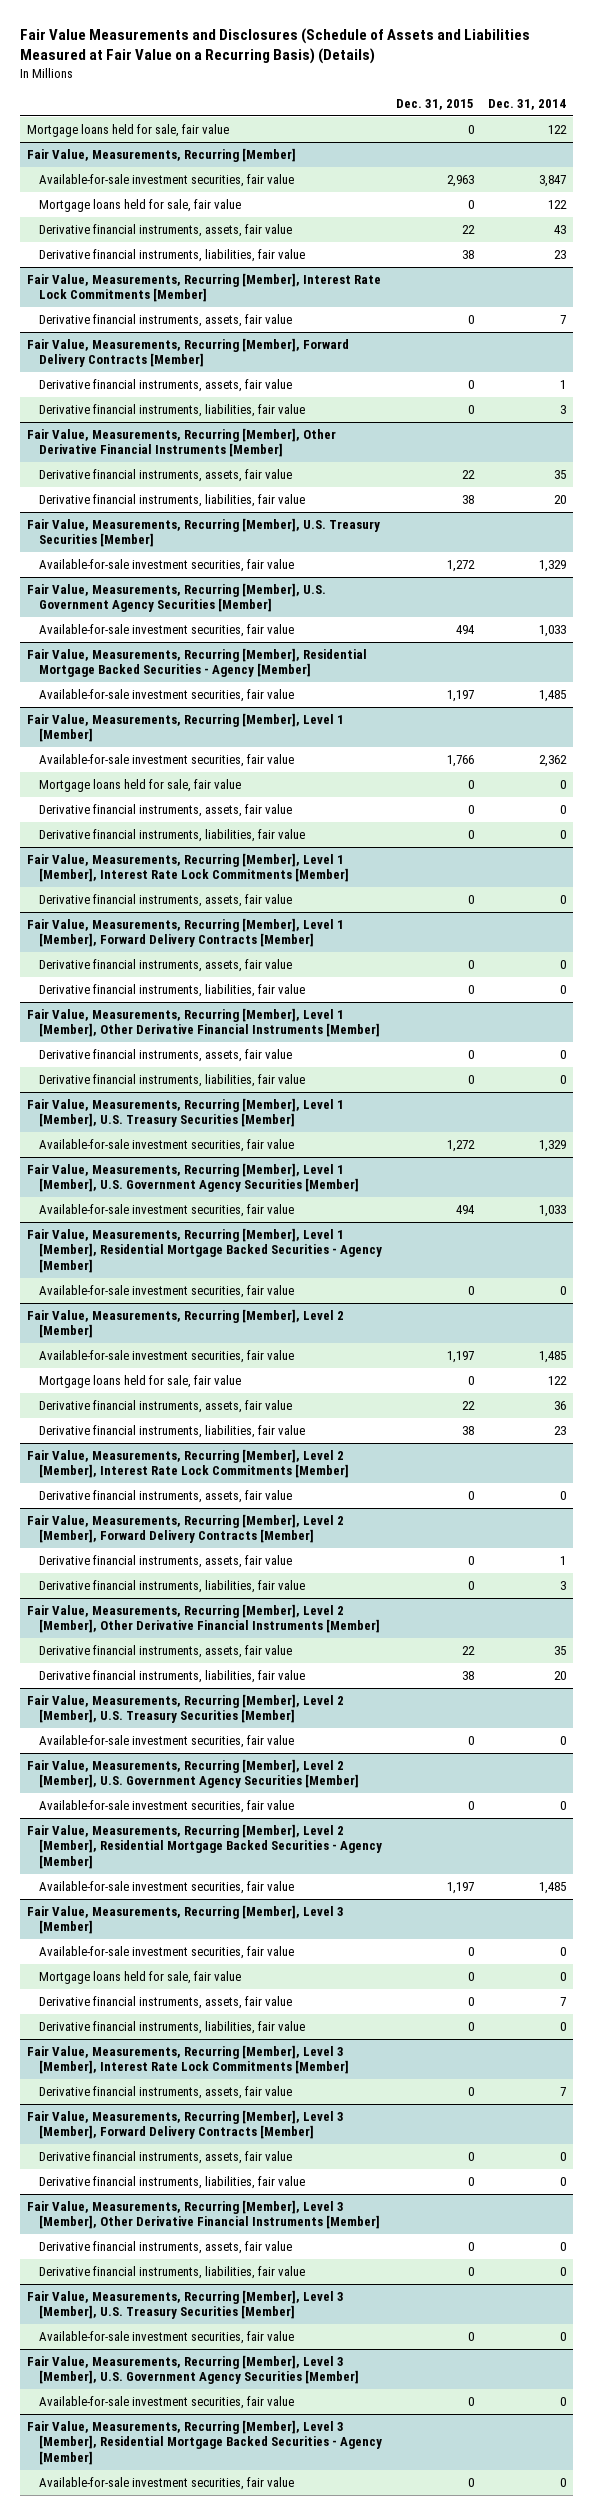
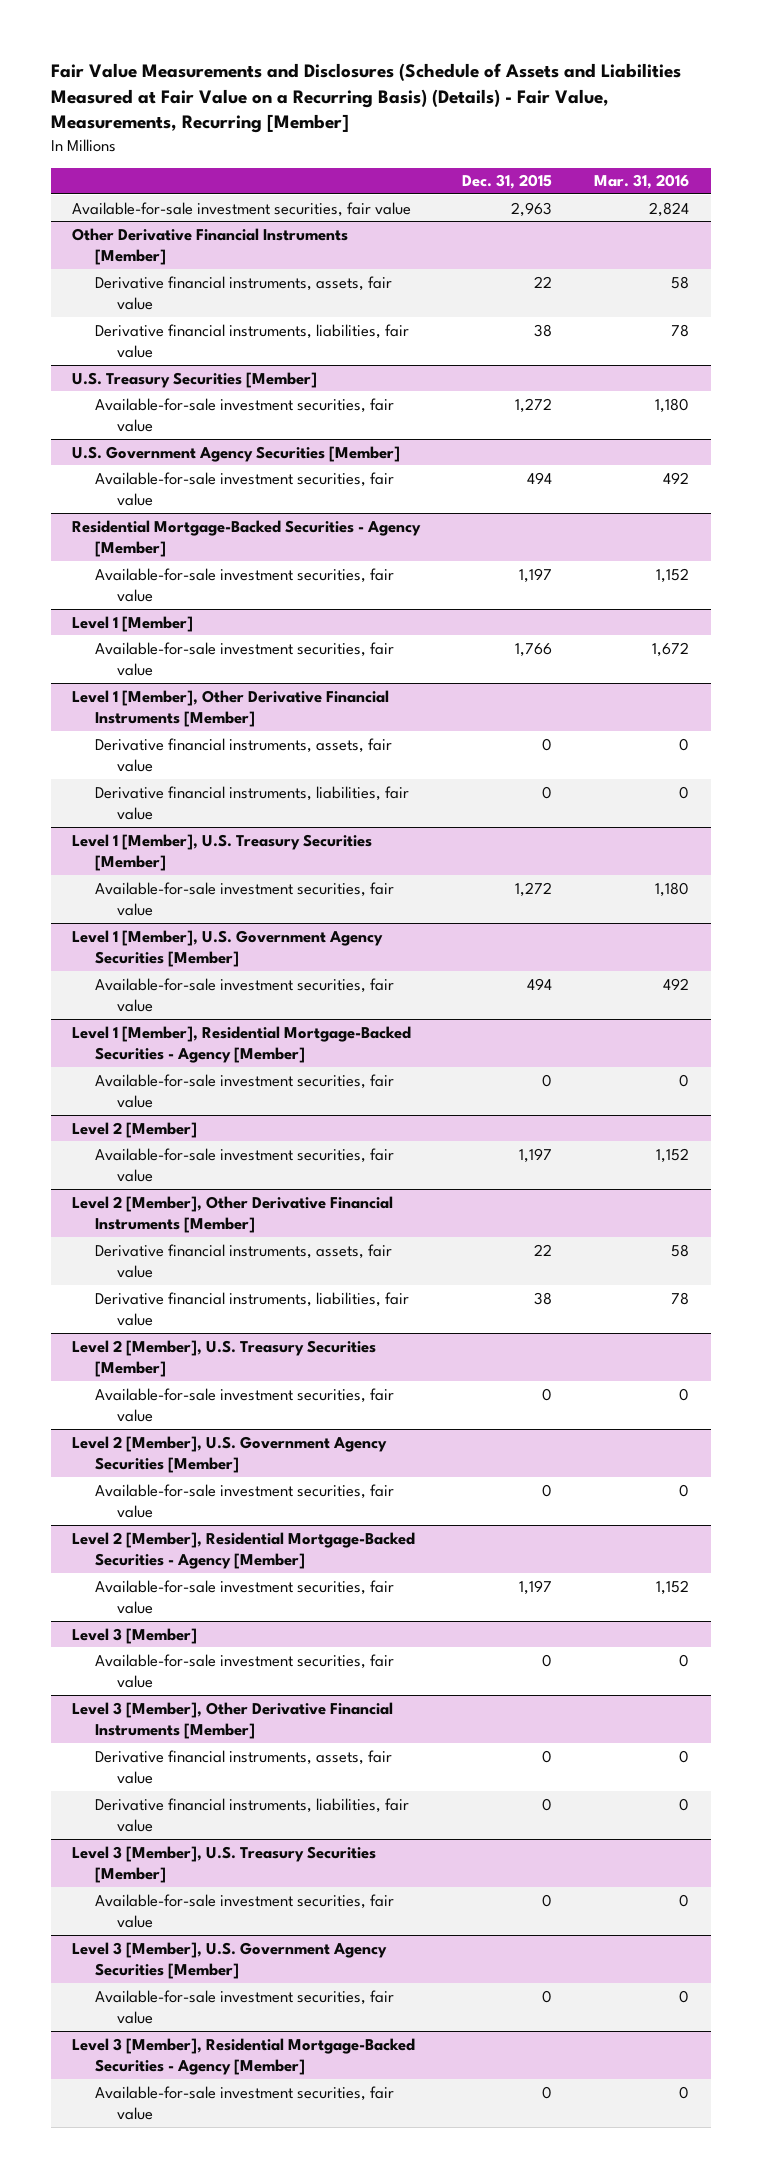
- Fair Value Measurements and Disclosures (Schedule of Assets and Liabilities Measured at Fair Value on a Recurring Basis) (Details)
+ Fair Value Measurements and Disclosures (Schedule of Assets and Liabilities Measured at Fair Value on a Recurring Basis) (Details) - Fair Value, Measurements, Recurring [Member]
- | Dec. 31, 2015 | Dec. 31, 2014
+ | Dec. 31, 2015 | Mar. 31, 2016
- Mortgage loans held for sale, fair value | 0 | 122
- Fair Value, Measurements, Recurring [Member]
- Mortgage loans held for sale, fair value | 0 | 122
- Derivative financial instruments, assets, fair value | 22 | 43
- Derivative financial instruments, liabilities, fair value | 38 | 23
- Fair Value, Measurements, Recurring [Member], Interest Rate Lock Commitments [Member]
- Derivative financial instruments, assets, fair value | 0 | 7
- Fair Value, Measurements, Recurring [Member], Forward Delivery Contracts [Member]
- Derivative financial instruments, assets, fair value | 0 | 1
- Derivative financial instruments, liabilities, fair value | 0 | 3
- Fair Value, Measurements, Recurring [Member], Other Derivative Financial Instruments [Member]
+ Other Derivative Financial Instruments [Member]
- Fair Value, Measurements, Recurring [Member], U.S. Treasury Securities [Member]
+ U.S. Treasury Securities [Member]
- Fair Value, Measurements, Recurring [Member], U.S. Government Agency Securities [Member]
+ U.S. Government Agency Securities [Member]
- Fair Value, Measurements, Recurring [Member], Residential Mortgage Backed Securities - Agency [Member]
+ Residential Mortgage-Backed Securities - Agency [Member]
- Fair Value, Measurements, Recurring [Member], Level 1 [Member]
+ Level 1 [Member]
- Mortgage loans held for sale, fair value | 0 | 0
- Derivative financial instruments, assets, fair value | 0 | 0
- Derivative financial instruments, liabilities, fair value | 0 | 0
- Fair Value, Measurements, Recurring [Member], Level 1 [Member], Interest Rate Lock Commitments [Member]
- Derivative financial instruments, assets, fair value | 0 | 0
- Fair Value, Measurements, Recurring [Member], Level 1 [Member], Forward Delivery Contracts [Member]
- Derivative financial instruments, assets, fair value | 0 | 0
- Derivative financial instruments, liabilities, fair value | 0 | 0
- Fair Value, Measurements, Recurring [Member], Level 1 [Member], Other Derivative Financial Instruments [Member]
+ Level 1 [Member], Other Derivative Financial Instruments [Member]
- Fair Value, Measurements, Recurring [Member], Level 1 [Member], U.S. Treasury Securities [Member]
+ Level 1 [Member], U.S. Treasury Securities [Member]
- Fair Value, Measurements, Recurring [Member], Level 1 [Member], U.S. Government Agency Securities [Member]
+ Level 1 [Member], U.S. Government Agency Securities [Member]
- Fair Value, Measurements, Recurring [Member], Level 1 [Member], Residential Mortgage Backed Securities - Agency [Member]
+ Level 1 [Member], Residential Mortgage-Backed Securities - Agency [Member]
- Fair Value, Measurements, Recurring [Member], Level 2 [Member]
+ Level 2 [Member]
- Mortgage loans held for sale, fair value | 0 | 122
- Derivative financial instruments, assets, fair value | 22 | 36
- Derivative financial instruments, liabilities, fair value | 38 | 23
- Fair Value, Measurements, Recurring [Member], Level 2 [Member], Interest Rate Lock Commitments [Member]
- Derivative financial instruments, assets, fair value | 0 | 0
- Fair Value, Measurements, Recurring [Member], Level 2 [Member], Forward Delivery Contracts [Member]
- Derivative financial instruments, assets, fair value | 0 | 1
- Derivative financial instruments, liabilities, fair value | 0 | 3
- Fair Value, Measurements, Recurring [Member], Level 2 [Member], Other Derivative Financial Instruments [Member]
+ Level 2 [Member], Other Derivative Financial Instruments [Member]
- Fair Value, Measurements, Recurring [Member], Level 2 [Member], U.S. Treasury Securities [Member]
+ Level 2 [Member], U.S. Treasury Securities [Member]
- Fair Value, Measurements, Recurring [Member], Level 2 [Member], U.S. Government Agency Securities [Member]
+ Level 2 [Member], U.S. Government Agency Securities [Member]
- Fair Value, Measurements, Recurring [Member], Level 2 [Member], Residential Mortgage Backed Securities - Agency [Member]
+ Level 2 [Member], Residential Mortgage-Backed Securities - Agency [Member]
- Fair Value, Measurements, Recurring [Member], Level 3 [Member]
+ Level 3 [Member]
- Mortgage loans held for sale, fair value | 0 | 0
- Derivative financial instruments, assets, fair value | 0 | 7
- Derivative financial instruments, liabilities, fair value | 0 | 0
- Fair Value, Measurements, Recurring [Member], Level 3 [Member], Interest Rate Lock Commitments [Member]
- Derivative financial instruments, assets, fair value | 0 | 7
- Fair Value, Measurements, Recurring [Member], Level 3 [Member], Forward Delivery Contracts [Member]
- Derivative financial instruments, assets, fair value | 0 | 0
- Derivative financial instruments, liabilities, fair value | 0 | 0
- Fair Value, Measurements, Recurring [Member], Level 3 [Member], Other Derivative Financial Instruments [Member]
+ Level 3 [Member], Other Derivative Financial Instruments [Member]
- Fair Value, Measurements, Recurring [Member], Level 3 [Member], U.S. Treasury Securities [Member]
+ Level 3 [Member], U.S. Treasury Securities [Member]
- Fair Value, Measurements, Recurring [Member], Level 3 [Member], U.S. Government Agency Securities [Member]
+ Level 3 [Member], U.S. Government Agency Securities [Member]
- Fair Value, Measurements, Recurring [Member], Level 3 [Member], Residential Mortgage Backed Securities - Agency [Member]
+ Level 3 [Member], Residential Mortgage-Backed Securities - Agency [Member]

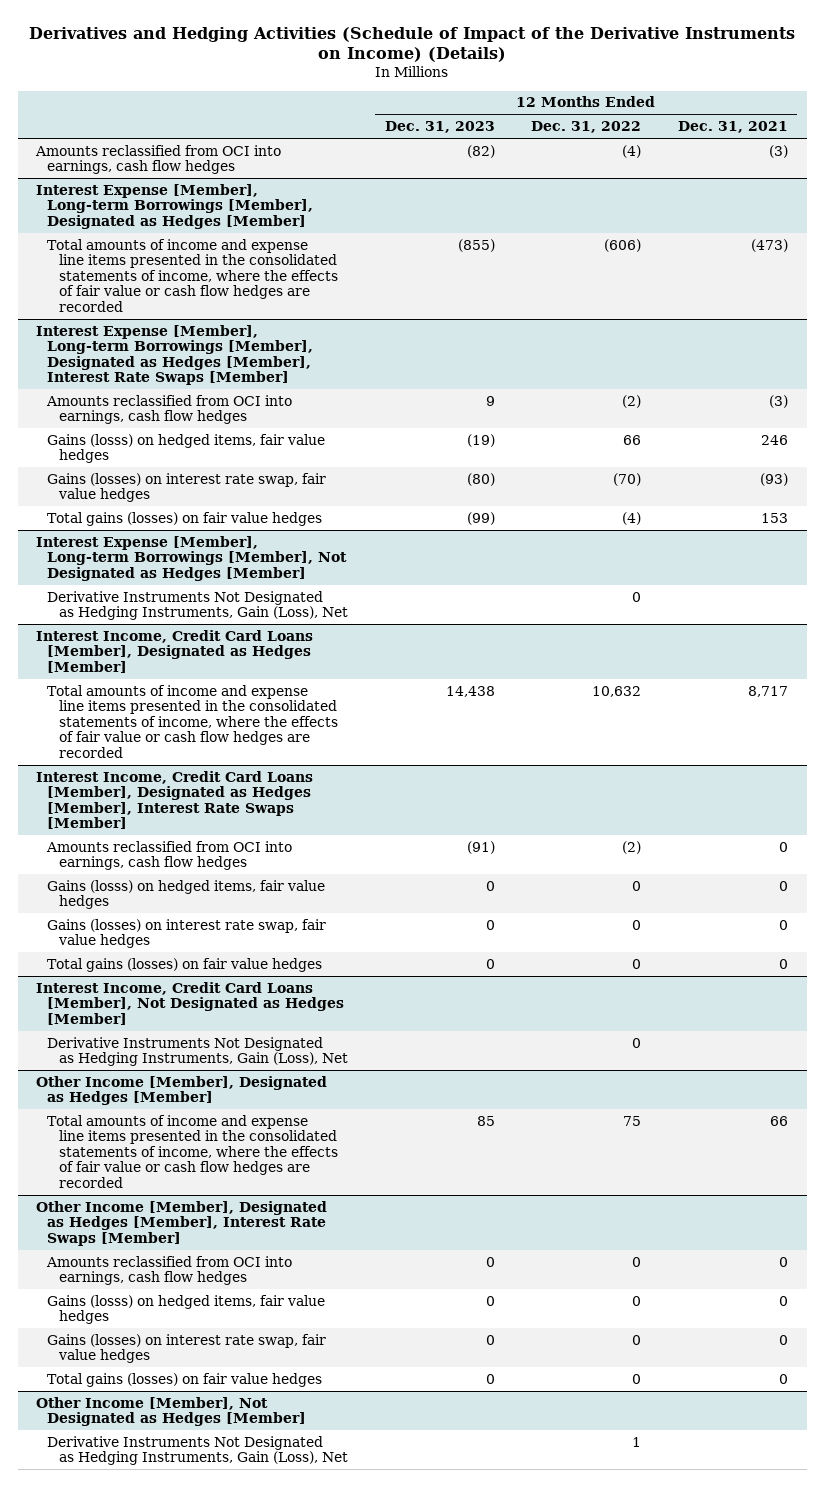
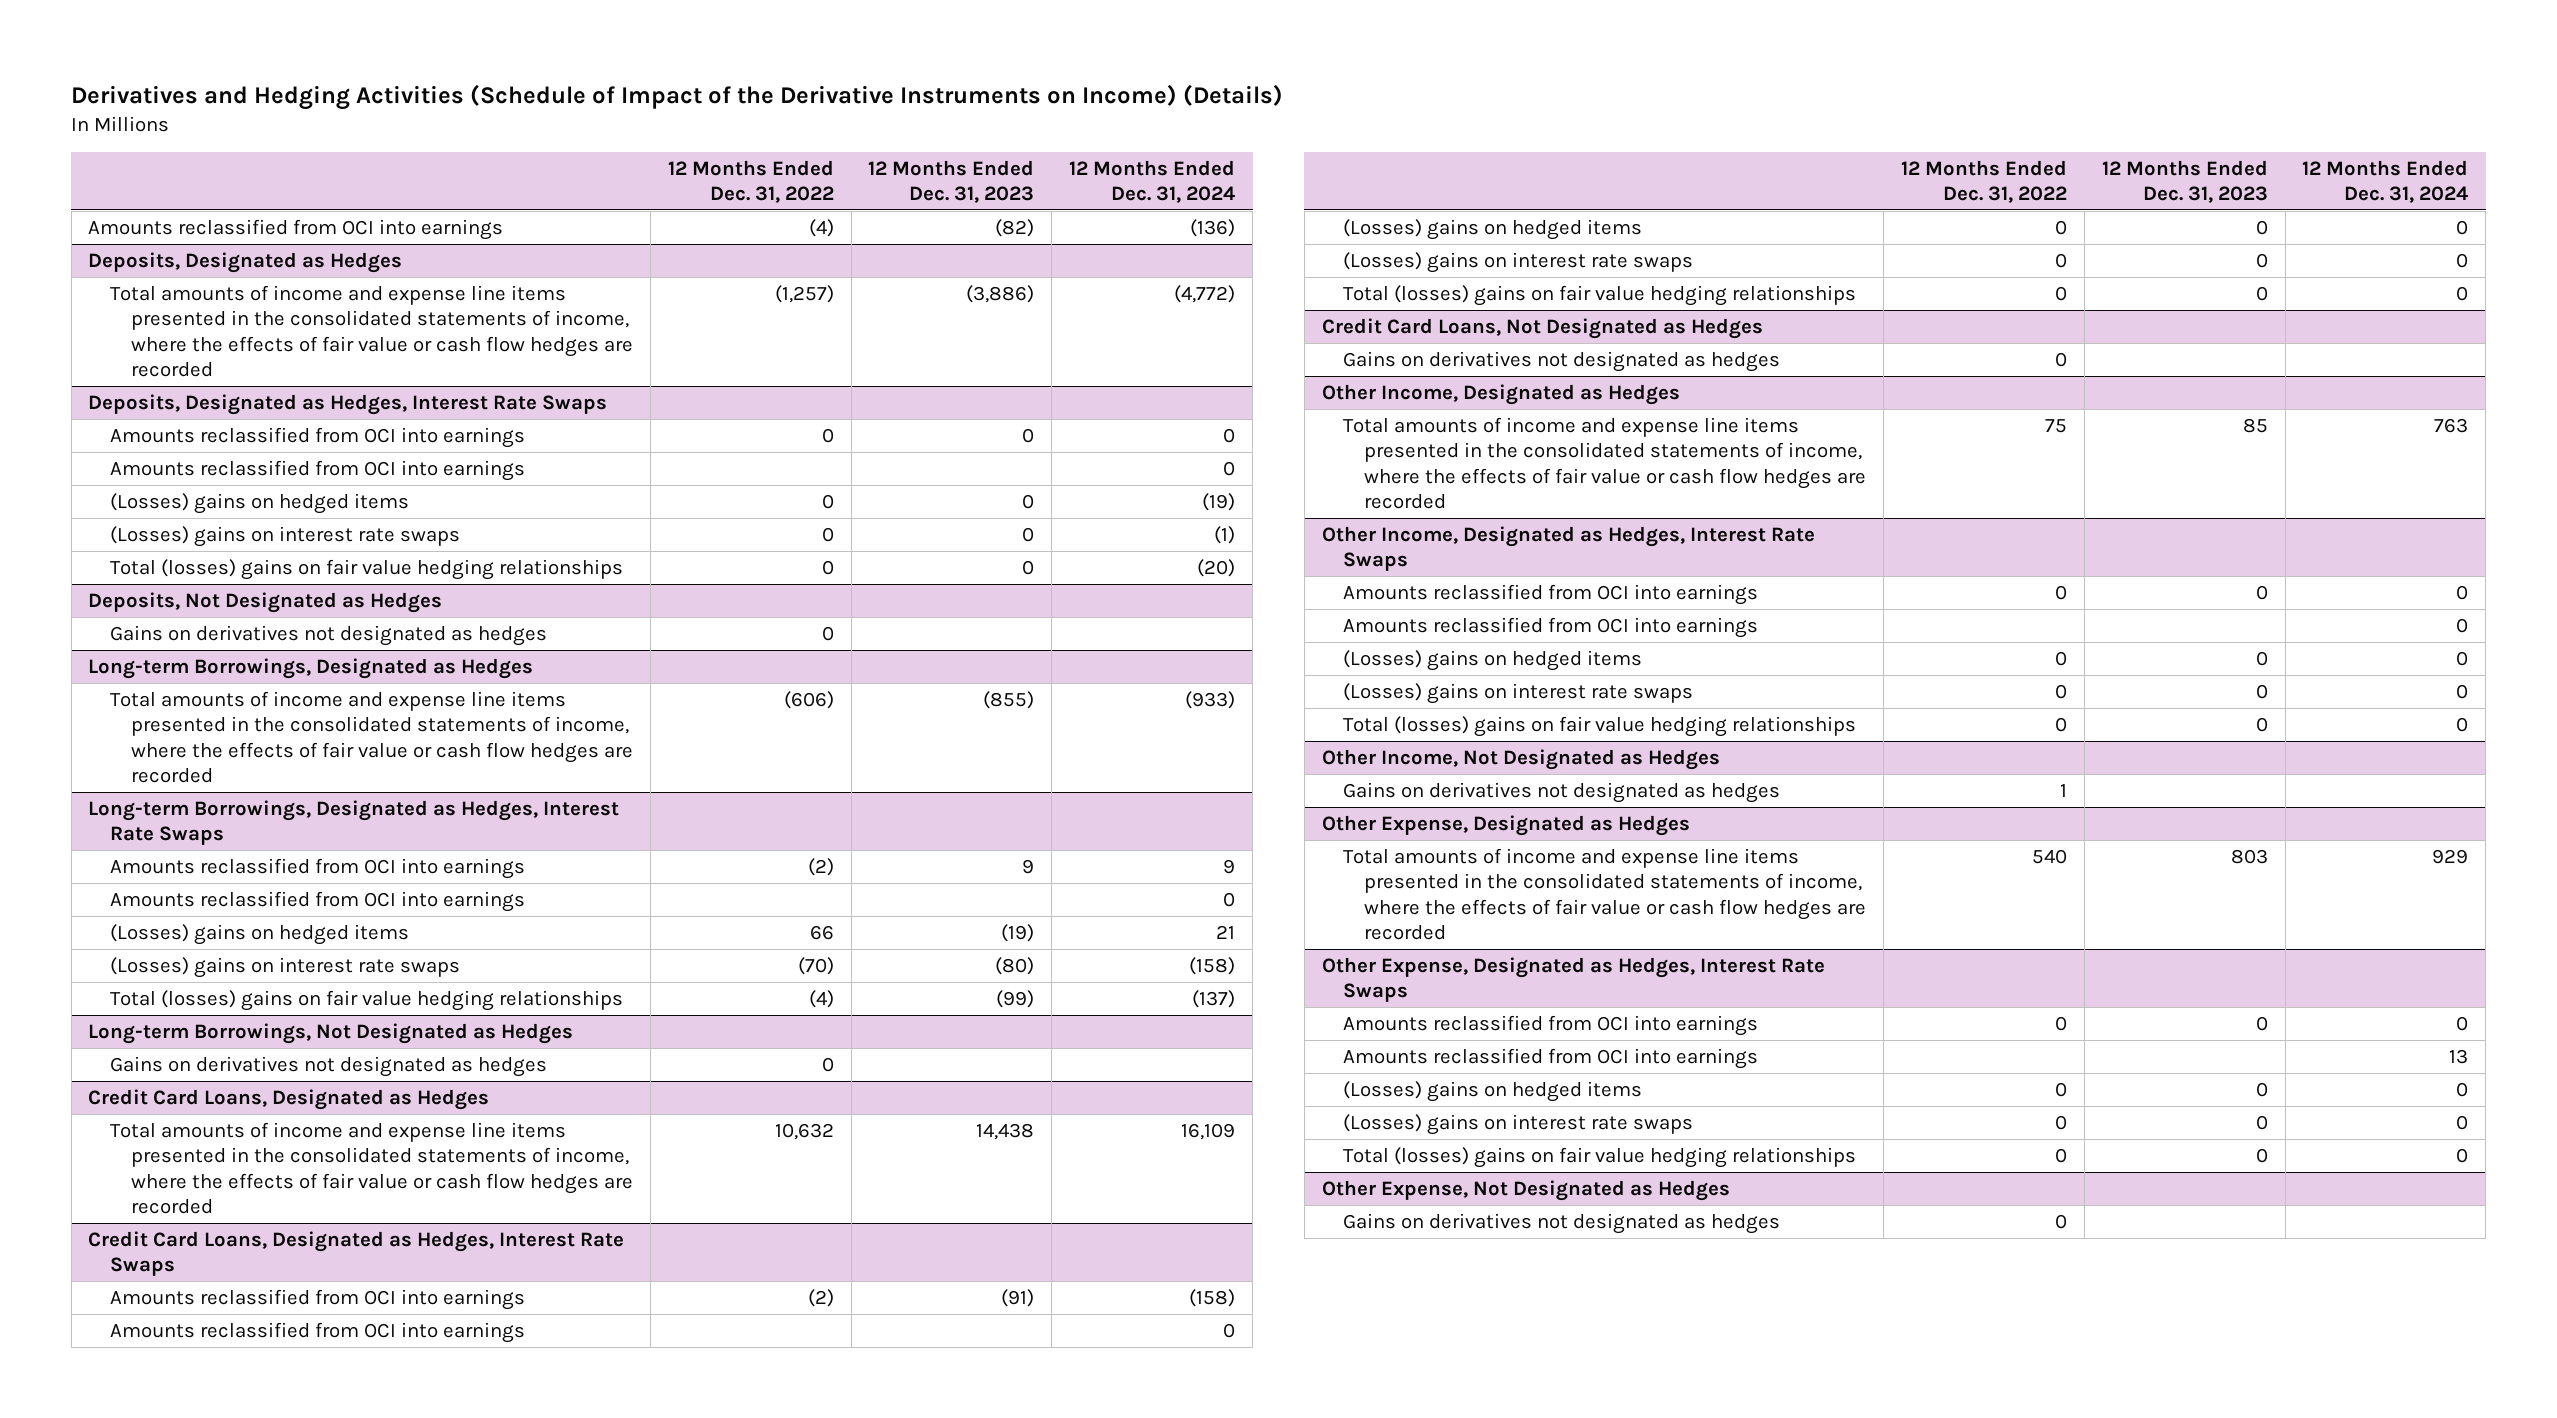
- | 12 Months Ended Dec. 31, 2023 | 12 Months Ended Dec. 31, 2022 | 12 Months Ended Dec. 31, 2021
+ | 12 Months Ended Dec. 31, 2022 | 12 Months Ended Dec. 31, 2023 | 12 Months Ended Dec. 31, 2024
- Amounts reclassified from OCI into earnings, cash flow hedges | (82) | (4) | (3)
- Interest Expense [Member], Long-term Borrowings [Member], Designated as Hedges [Member]
+ Amounts reclassified from OCI into earnings | (4) | (82) | (136)
+ Deposits, Designated as Hedges
+ Total amounts of income and expense line items presented in the consolidated statements of income, where the effects of fair value or cash flow hedges are recorded | (1,257) | (3,886) | (4,772)
+ Deposits, Designated as Hedges, Interest Rate Swaps
+ Amounts reclassified from OCI into earnings | 0 | 0 | 0
+ Amounts reclassified from OCI into earnings | | | 0
+ (Losses) gains on hedged items | 0 | 0 | (19)
+ (Losses) gains on interest rate swaps | 0 | 0 | (1)
+ Total (losses) gains on fair value hedging relationships | 0 | 0 | (20)
+ Deposits, Not Designated as Hedges
+ Gains on derivatives not designated as hedges | 0 | |
+ Long-term Borrowings, Designated as Hedges
- Interest Expense [Member], Long-term Borrowings [Member], Designated as Hedges [Member], Interest Rate Swaps [Member]
- Amounts reclassified from OCI into earnings, cash flow hedges | 9 | (2) | (3)
- Gains (losss) on hedged items, fair value hedges | (19) | 66 | 246
- Gains (losses) on interest rate swap, fair value hedges | (80) | (70) | (93)
- Total gains (losses) on fair value hedges | (99) | (4) | 153
- Interest Expense [Member], Long-term Borrowings [Member], Not Designated as Hedges [Member]
- Derivative Instruments Not Designated as Hedging Instruments, Gain (Loss), Net | | 0 |
- Interest Income, Credit Card Loans [Member], Designated as Hedges [Member]
+ Long-term Borrowings, Designated as Hedges, Interest Rate Swaps
+ Amounts reclassified from OCI into earnings | (2) | 9 | 9
+ Amounts reclassified from OCI into earnings | | | 0
+ (Losses) gains on hedged items | 66 | (19) | 21
+ (Losses) gains on interest rate swaps | (70) | (80) | (158)
+ Total (losses) gains on fair value hedging relationships | (4) | (99) | (137)
+ Long-term Borrowings, Not Designated as Hedges
+ Gains on derivatives not designated as hedges | 0 | |
+ Credit Card Loans, Designated as Hedges
- Interest Income, Credit Card Loans [Member], Designated as Hedges [Member], Interest Rate Swaps [Member]
- Amounts reclassified from OCI into earnings, cash flow hedges | (91) | (2) | 0
- Gains (losss) on hedged items, fair value hedges | 0 | 0 | 0
- Gains (losses) on interest rate swap, fair value hedges | 0 | 0 | 0
- Total gains (losses) on fair value hedges | 0 | 0 | 0
- Interest Income, Credit Card Loans [Member], Not Designated as Hedges [Member]
- Derivative Instruments Not Designated as Hedging Instruments, Gain (Loss), Net | | 0 |
- Other Income [Member], Designated as Hedges [Member]
+ Credit Card Loans, Designated as Hedges, Interest Rate Swaps
+ Amounts reclassified from OCI into earnings | (2) | (91) | (158)
+ Amounts reclassified from OCI into earnings | | | 0
+ (Losses) gains on hedged items | 0 | 0 | 0
+ (Losses) gains on interest rate swaps | 0 | 0 | 0
+ Total (losses) gains on fair value hedging relationships | 0 | 0 | 0
+ Credit Card Loans, Not Designated as Hedges
+ Gains on derivatives not designated as hedges | 0 | |
+ Other Income, Designated as Hedges
- Other Income [Member], Designated as Hedges [Member], Interest Rate Swaps [Member]
- Amounts reclassified from OCI into earnings, cash flow hedges | 0 | 0 | 0
- Gains (losss) on hedged items, fair value hedges | 0 | 0 | 0
- Gains (losses) on interest rate swap, fair value hedges | 0 | 0 | 0
- Total gains (losses) on fair value hedges | 0 | 0 | 0
- Other Income [Member], Not Designated as Hedges [Member]
- Derivative Instruments Not Designated as Hedging Instruments, Gain (Loss), Net | | 1 |
+ Other Income, Designated as Hedges, Interest Rate Swaps
+ Amounts reclassified from OCI into earnings | 0 | 0 | 0
+ Amounts reclassified from OCI into earnings | | | 0
+ (Losses) gains on hedged items | 0 | 0 | 0
+ (Losses) gains on interest rate swaps | 0 | 0 | 0
+ Total (losses) gains on fair value hedging relationships | 0 | 0 | 0
+ Other Income, Not Designated as Hedges
+ Gains on derivatives not designated as hedges | 1 | |
+ Other Expense, Designated as Hedges
+ Total amounts of income and expense line items presented in the consolidated statements of income, where the effects of fair value or cash flow hedges are recorded | 540 | 803 | 929
+ Other Expense, Designated as Hedges, Interest Rate Swaps
+ Amounts reclassified from OCI into earnings | 0 | 0 | 0
+ Amounts reclassified from OCI into earnings | | | 13
+ (Losses) gains on hedged items | 0 | 0 | 0
+ (Losses) gains on interest rate swaps | 0 | 0 | 0
+ Total (losses) gains on fair value hedging relationships | 0 | 0 | 0
+ Other Expense, Not Designated as Hedges
+ Gains on derivatives not designated as hedges | 0 | |

